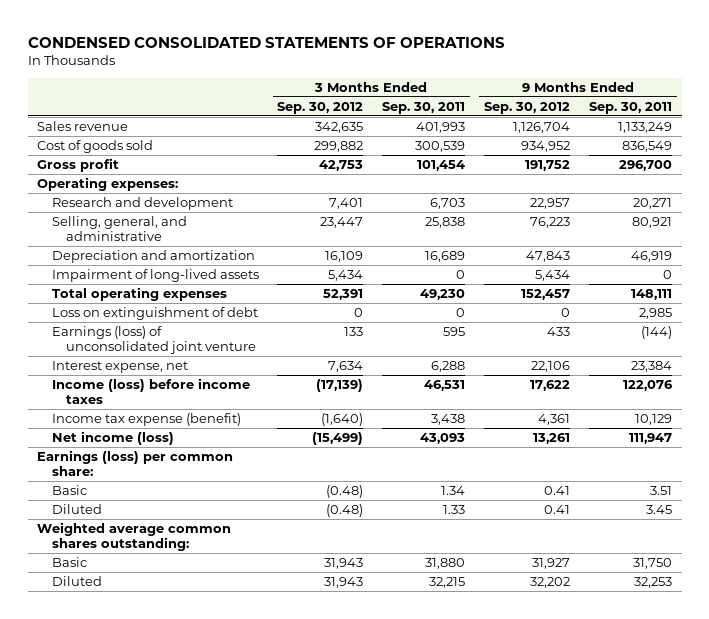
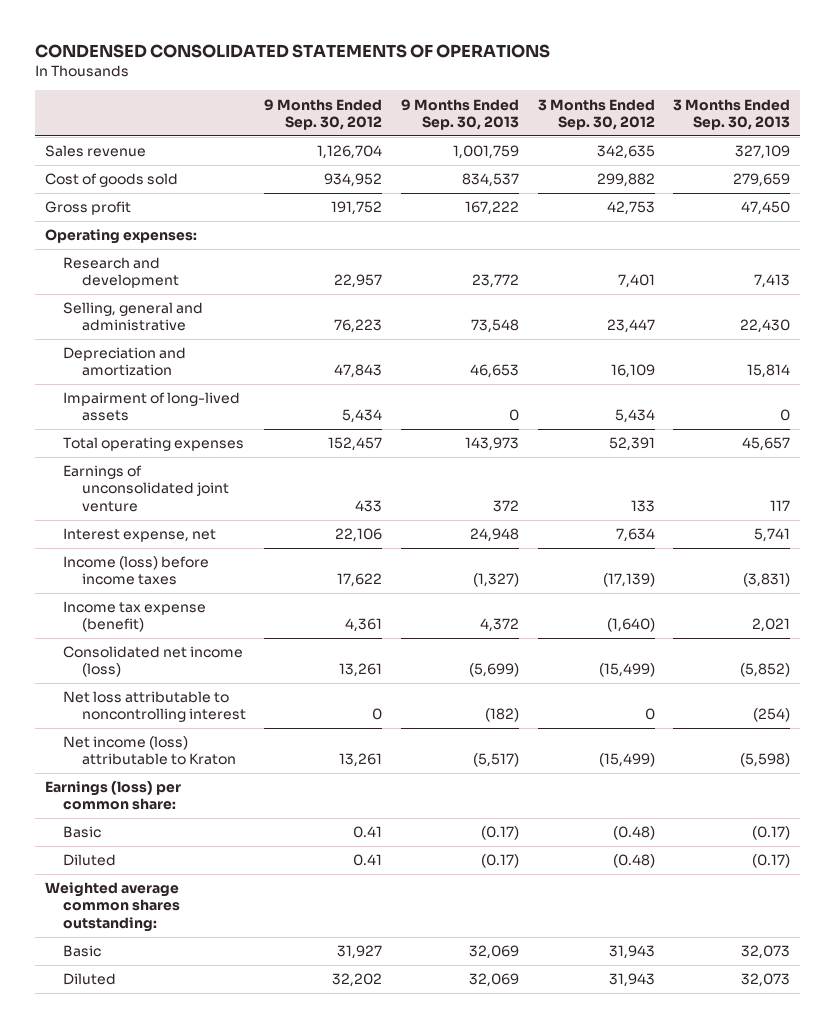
- | 3 Months Ended Sep. 30, 2012 | 3 Months Ended Sep. 30, 2011 | 9 Months Ended Sep. 30, 2012 | 9 Months Ended Sep. 30, 2011
+ | 9 Months Ended Sep. 30, 2012 | 9 Months Ended Sep. 30, 2013 | 3 Months Ended Sep. 30, 2012 | 3 Months Ended Sep. 30, 2013
- Selling, general, and administrative | 23,447 | 25,838 | 76,223 | 80,921
+ Selling, general and administrative | 76,223 | 73,548 | 23,447 | 22,430
- Loss on extinguishment of debt | 0 | 0 | 0 | 2,985
- Earnings (loss) of unconsolidated joint venture | 133 | 595 | 433 | (144)
+ Earnings of unconsolidated joint venture | 433 | 372 | 133 | 117
- Net income (loss) | (15,499) | 43,093 | 13,261 | 111,947
+ Consolidated net income (loss) | 13,261 | (5,699) | (15,499) | (5,852)
+ Net loss attributable to noncontrolling interest | 0 | (182) | 0 | (254)
+ Net income (loss) attributable to Kraton | 13,261 | (5,517) | (15,499) | (5,598)

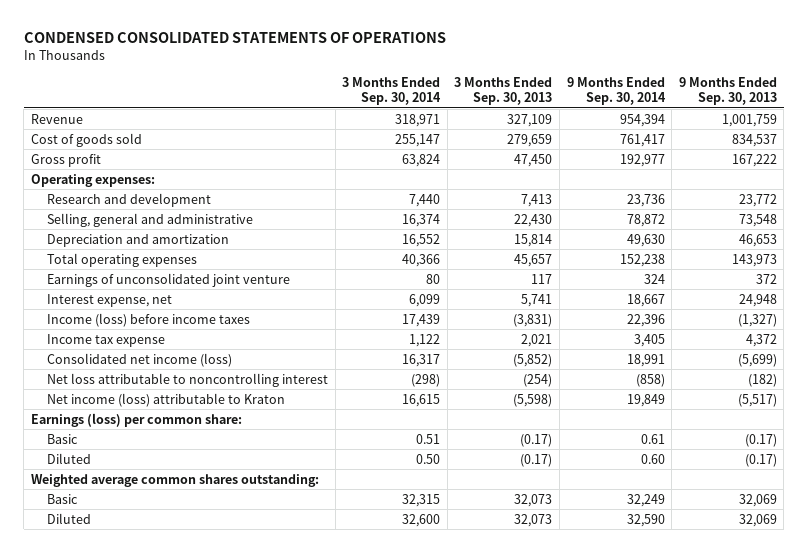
- | 9 Months Ended Sep. 30, 2012 | 9 Months Ended Sep. 30, 2013 | 3 Months Ended Sep. 30, 2012 | 3 Months Ended Sep. 30, 2013
+ | 3 Months Ended Sep. 30, 2014 | 3 Months Ended Sep. 30, 2013 | 9 Months Ended Sep. 30, 2014 | 9 Months Ended Sep. 30, 2013
- Sales revenue | 1,126,704 | 1,001,759 | 342,635 | 327,109
+ Revenue | 318,971 | 327,109 | 954,394 | 1,001,759
- Impairment of long-lived assets | 5,434 | 0 | 5,434 | 0
- Income tax expense (benefit) | 4,361 | 4,372 | (1,640) | 2,021
+ Income tax expense | 1,122 | 2,021 | 3,405 | 4,372

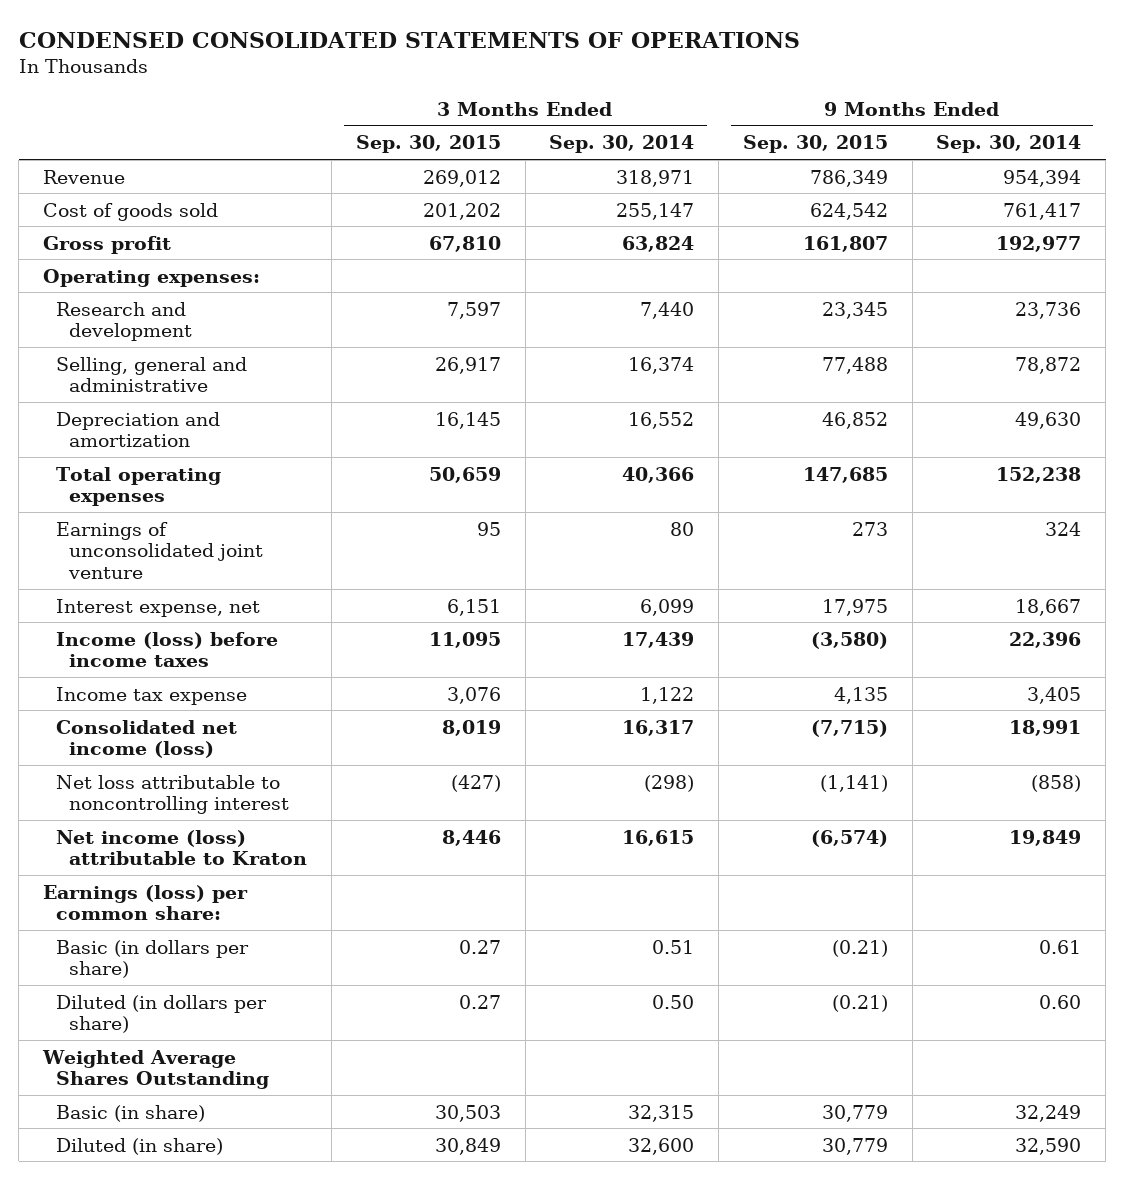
- | 3 Months Ended Sep. 30, 2014 | 3 Months Ended Sep. 30, 2013 | 9 Months Ended Sep. 30, 2014 | 9 Months Ended Sep. 30, 2013
+ | 3 Months Ended Sep. 30, 2015 | 3 Months Ended Sep. 30, 2014 | 9 Months Ended Sep. 30, 2015 | 9 Months Ended Sep. 30, 2014
- Basic | 0.51 | (0.17) | 0.61 | (0.17)
- Diluted | 0.50 | (0.17) | 0.60 | (0.17)
- Weighted average common shares outstanding:
- Basic | 32,315 | 32,073 | 32,249 | 32,069
- Diluted | 32,600 | 32,073 | 32,590 | 32,069
+ Basic (in dollars per share) | 0.27 | 0.51 | (0.21) | 0.61
+ Diluted (in dollars per share) | 0.27 | 0.50 | (0.21) | 0.60
+ Weighted Average Shares Outstanding
+ Basic (in share) | 30,503 | 32,315 | 30,779 | 32,249
+ Diluted (in share) | 30,849 | 32,600 | 30,779 | 32,590

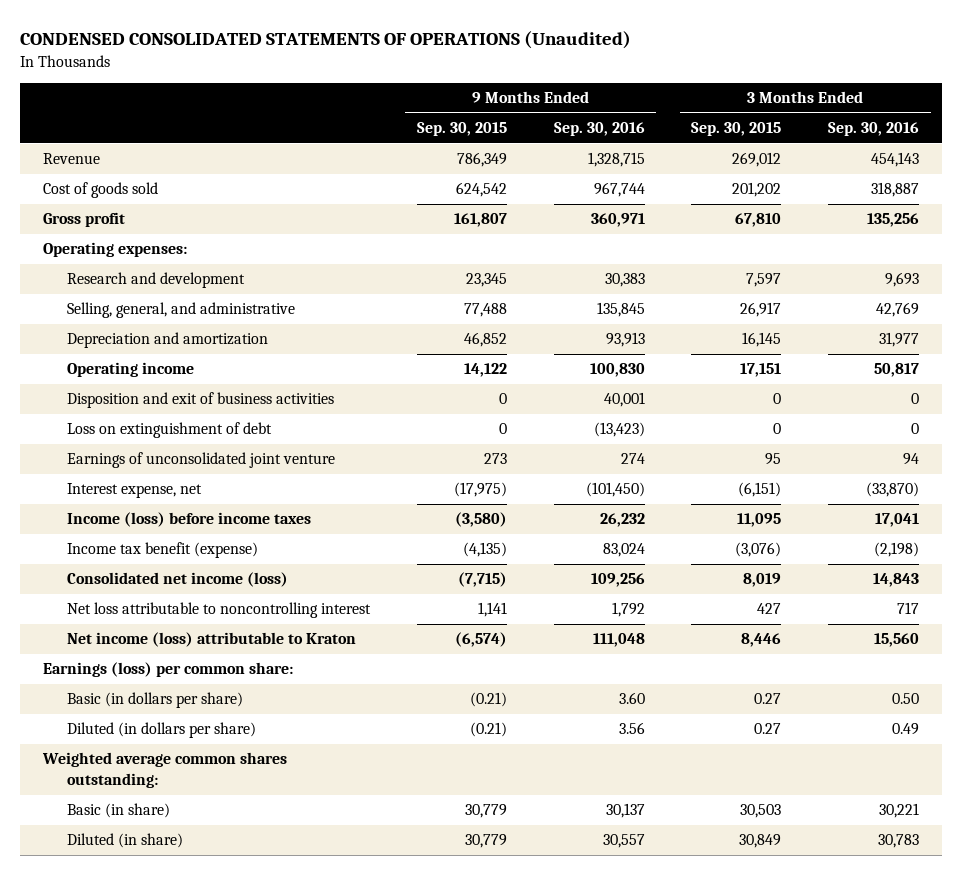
- CONDENSED CONSOLIDATED STATEMENTS OF OPERATIONS
+ CONDENSED CONSOLIDATED STATEMENTS OF OPERATIONS (Unaudited)
- | 3 Months Ended Sep. 30, 2015 | 3 Months Ended Sep. 30, 2014 | 9 Months Ended Sep. 30, 2015 | 9 Months Ended Sep. 30, 2014
+ | 9 Months Ended Sep. 30, 2015 | 9 Months Ended Sep. 30, 2016 | 3 Months Ended Sep. 30, 2015 | 3 Months Ended Sep. 30, 2016
- Selling, general and administrative | 26,917 | 16,374 | 77,488 | 78,872
+ Selling, general, and administrative | 77,488 | 135,845 | 26,917 | 42,769
- Total operating expenses | 50,659 | 40,366 | 147,685 | 152,238
+ Operating income | 14,122 | 100,830 | 17,151 | 50,817
+ Disposition and exit of business activities | 0 | 40,001 | 0 | 0
+ Loss on extinguishment of debt | 0 | (13,423) | 0 | 0
- Interest expense, net | 6,151 | 6,099 | 17,975 | 18,667
+ Interest expense, net | (17,975) | (101,450) | (6,151) | (33,870)
- Income tax expense | 3,076 | 1,122 | 4,135 | 3,405
+ Income tax benefit (expense) | (4,135) | 83,024 | (3,076) | (2,198)
- Net loss attributable to noncontrolling interest | (427) | (298) | (1,141) | (858)
+ Net loss attributable to noncontrolling interest | 1,141 | 1,792 | 427 | 717
- Weighted Average Shares Outstanding
+ Weighted average common shares outstanding:

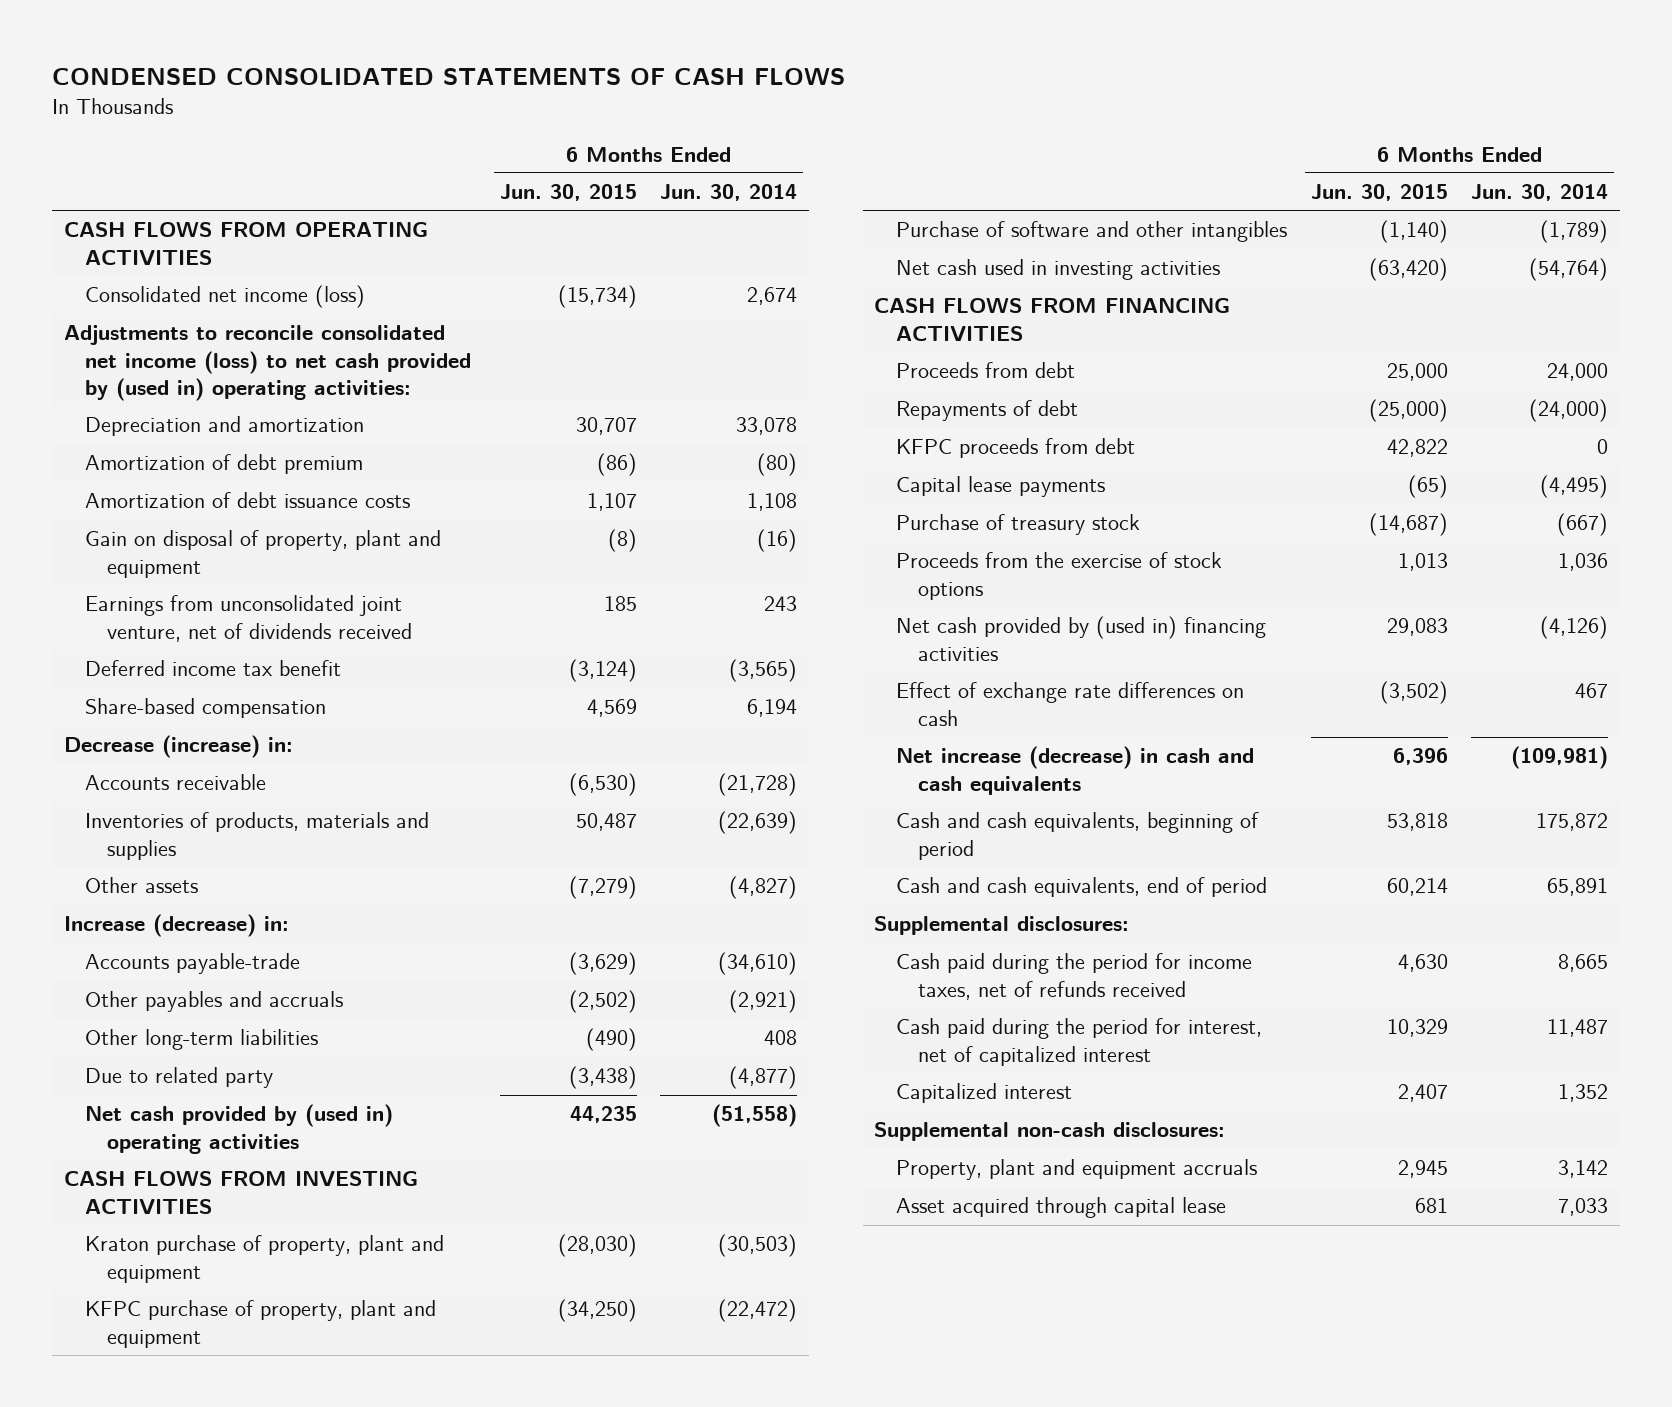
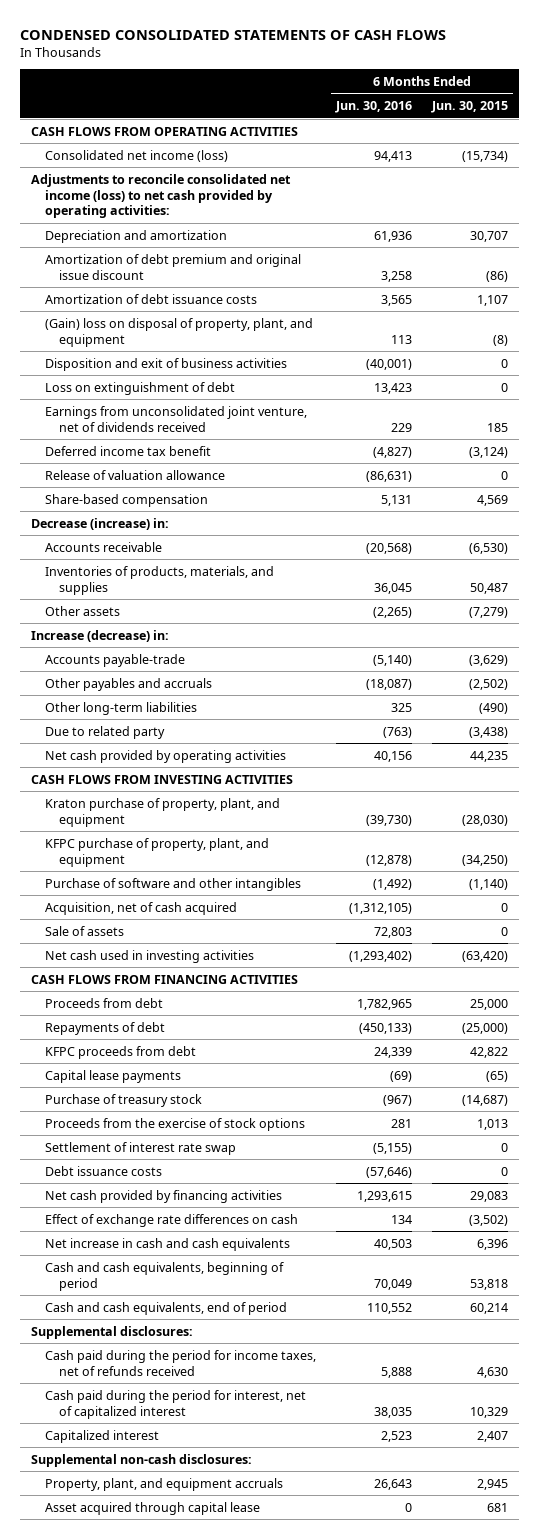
- | 6 Months Ended Jun. 30, 2015 | 6 Months Ended Jun. 30, 2014
+ | 6 Months Ended Jun. 30, 2016 | 6 Months Ended Jun. 30, 2015
- Adjustments to reconcile consolidated net income (loss) to net cash provided by (used in) operating activities:
+ Adjustments to reconcile consolidated net income (loss) to net cash provided by operating activities:
- Amortization of debt premium | (86) | (80)
+ Amortization of debt premium and original issue discount | 3,258 | (86)
- Gain on disposal of property, plant and equipment | (8) | (16)
+ (Gain) loss on disposal of property, plant, and equipment | 113 | (8)
+ Disposition and exit of business activities | (40,001) | 0
+ Loss on extinguishment of debt | 13,423 | 0
+ Release of valuation allowance | (86,631) | 0
- Inventories of products, materials and supplies | 50,487 | (22,639)
+ Inventories of products, materials, and supplies | 36,045 | 50,487
- Net cash provided by (used in) operating activities | 44,235 | (51,558)
+ Net cash provided by operating activities | 40,156 | 44,235
- Kraton purchase of property, plant and equipment | (28,030) | (30,503)
- KFPC purchase of property, plant and equipment | (34,250) | (22,472)
+ Kraton purchase of property, plant, and equipment | (39,730) | (28,030)
+ KFPC purchase of property, plant, and equipment | (12,878) | (34,250)
+ Acquisition, net of cash acquired | (1,312,105) | 0
+ Sale of assets | 72,803 | 0
- Net cash provided by (used in) financing activities | 29,083 | (4,126)
+ Settlement of interest rate swap | (5,155) | 0
+ Debt issuance costs | (57,646) | 0
+ Net cash provided by financing activities | 1,293,615 | 29,083
- Net increase (decrease) in cash and cash equivalents | 6,396 | (109,981)
+ Net increase in cash and cash equivalents | 40,503 | 6,396
- Property, plant and equipment accruals | 2,945 | 3,142
+ Property, plant, and equipment accruals | 26,643 | 2,945

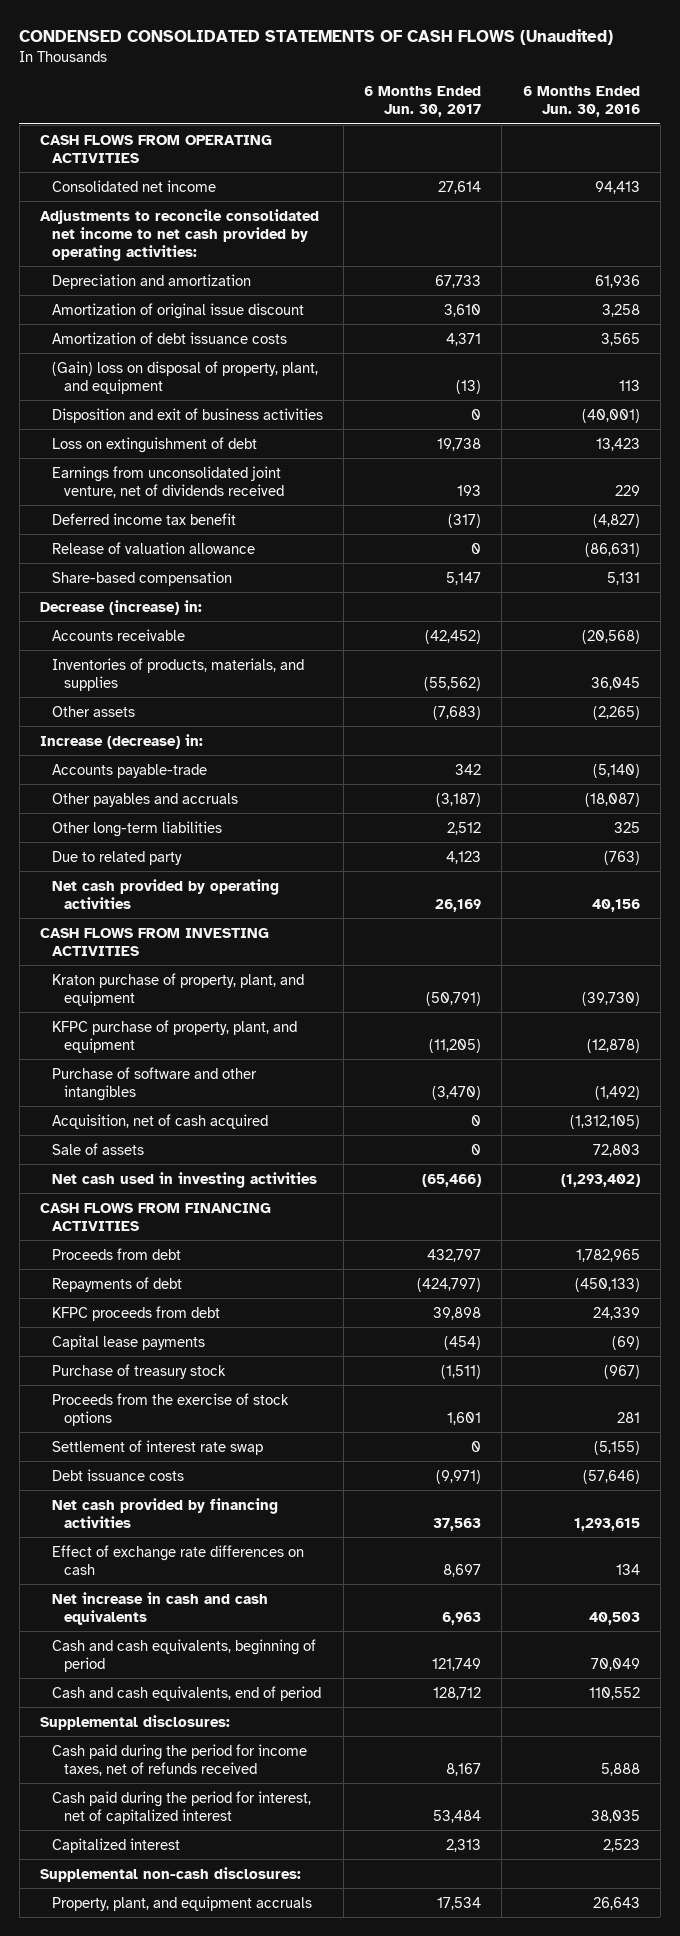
- CONDENSED CONSOLIDATED STATEMENTS OF CASH FLOWS
+ CONDENSED CONSOLIDATED STATEMENTS OF CASH FLOWS (Unaudited)
- | 6 Months Ended Jun. 30, 2016 | 6 Months Ended Jun. 30, 2015
+ | 6 Months Ended Jun. 30, 2017 | 6 Months Ended Jun. 30, 2016
- Consolidated net income (loss) | 94,413 | (15,734)
- Adjustments to reconcile consolidated net income (loss) to net cash provided by operating activities:
+ Consolidated net income | 27,614 | 94,413
+ Adjustments to reconcile consolidated net income to net cash provided by operating activities:
- Amortization of debt premium and original issue discount | 3,258 | (86)
+ Amortization of original issue discount | 3,610 | 3,258
- Asset acquired through capital lease | 0 | 681

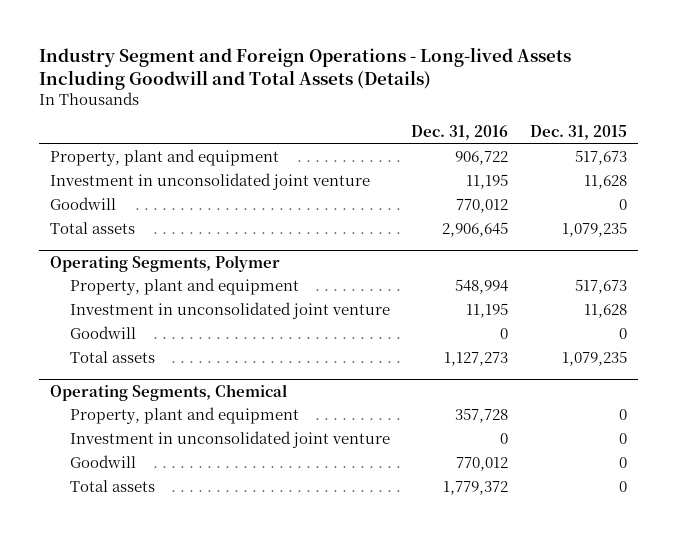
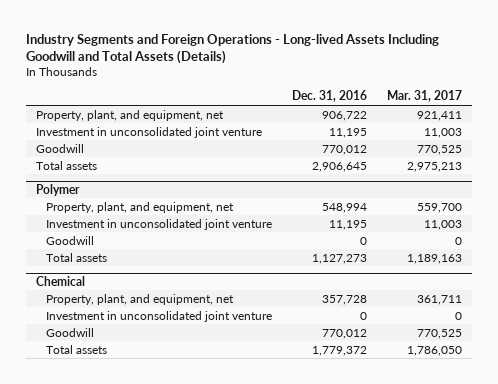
- Industry Segment and Foreign Operations - Long-lived Assets Including Goodwill and Total Assets (Details)
+ Industry Segments and Foreign Operations - Long-lived Assets Including Goodwill and Total Assets (Details)
- | Dec. 31, 2016 | Dec. 31, 2015
+ | Dec. 31, 2016 | Mar. 31, 2017
- Property, plant and equipment | 906,722 | 517,673
+ Property, plant, and equipment, net | 906,722 | 921,411
- Operating Segments, Polymer
- Property, plant and equipment | 548,994 | 517,673
+ Polymer
+ Property, plant, and equipment, net | 548,994 | 559,700
- Operating Segments, Chemical
- Property, plant and equipment | 357,728 | 0
+ Chemical
+ Property, plant, and equipment, net | 357,728 | 361,711

